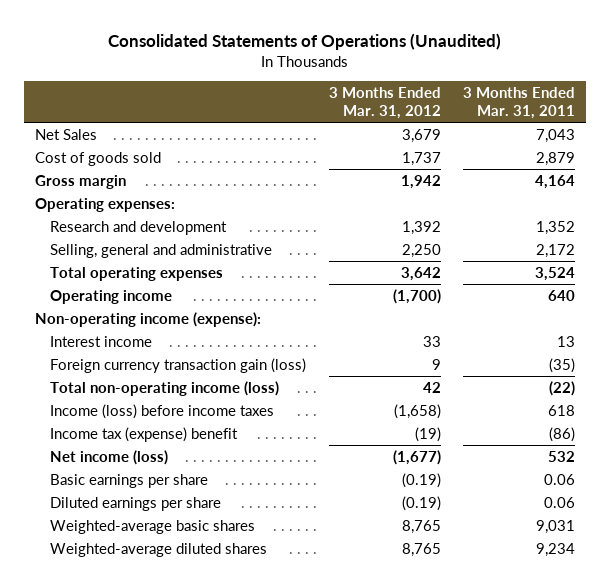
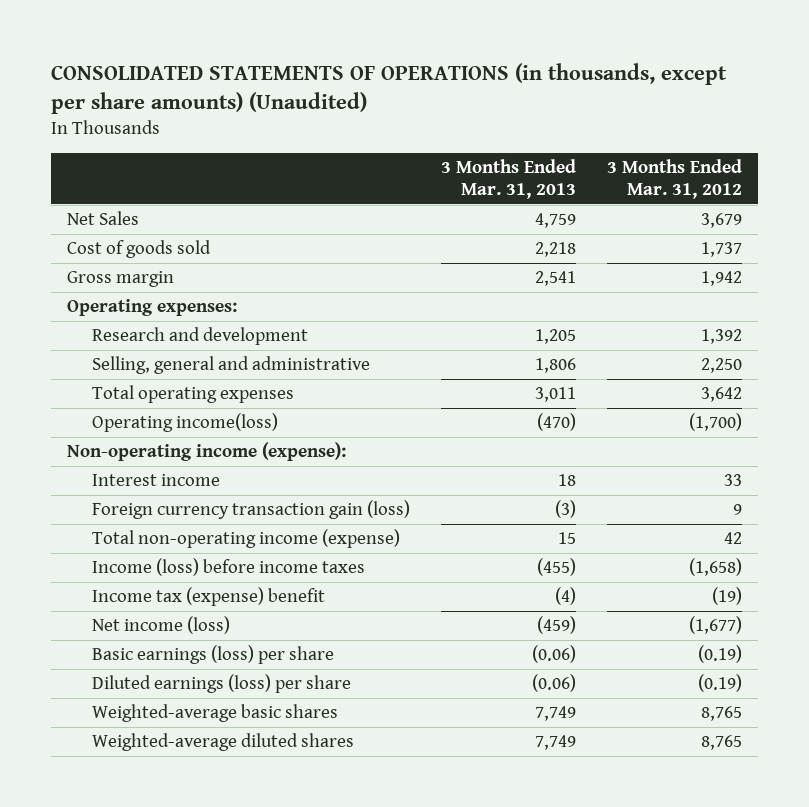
- Consolidated Statements of Operations (Unaudited)
+ CONSOLIDATED STATEMENTS OF OPERATIONS (in thousands, except per share amounts) (Unaudited)
- | 3 Months Ended Mar. 31, 2012 | 3 Months Ended Mar. 31, 2011
+ | 3 Months Ended Mar. 31, 2013 | 3 Months Ended Mar. 31, 2012
- Operating income | (1,700) | 640
+ Operating income(loss) | (470) | (1,700)
- Total non-operating income (loss) | 42 | (22)
+ Total non-operating income (expense) | 15 | 42
- Basic earnings per share | (0.19) | 0.06
- Diluted earnings per share | (0.19) | 0.06
+ Basic earnings (loss) per share | (0.06) | (0.19)
+ Diluted earnings (loss) per share | (0.06) | (0.19)

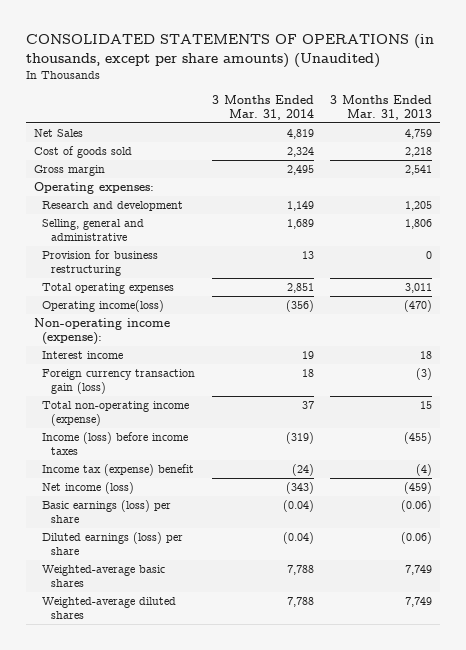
- | 3 Months Ended Mar. 31, 2013 | 3 Months Ended Mar. 31, 2012
+ | 3 Months Ended Mar. 31, 2014 | 3 Months Ended Mar. 31, 2013
+ Provision for business restructuring | 13 | 0

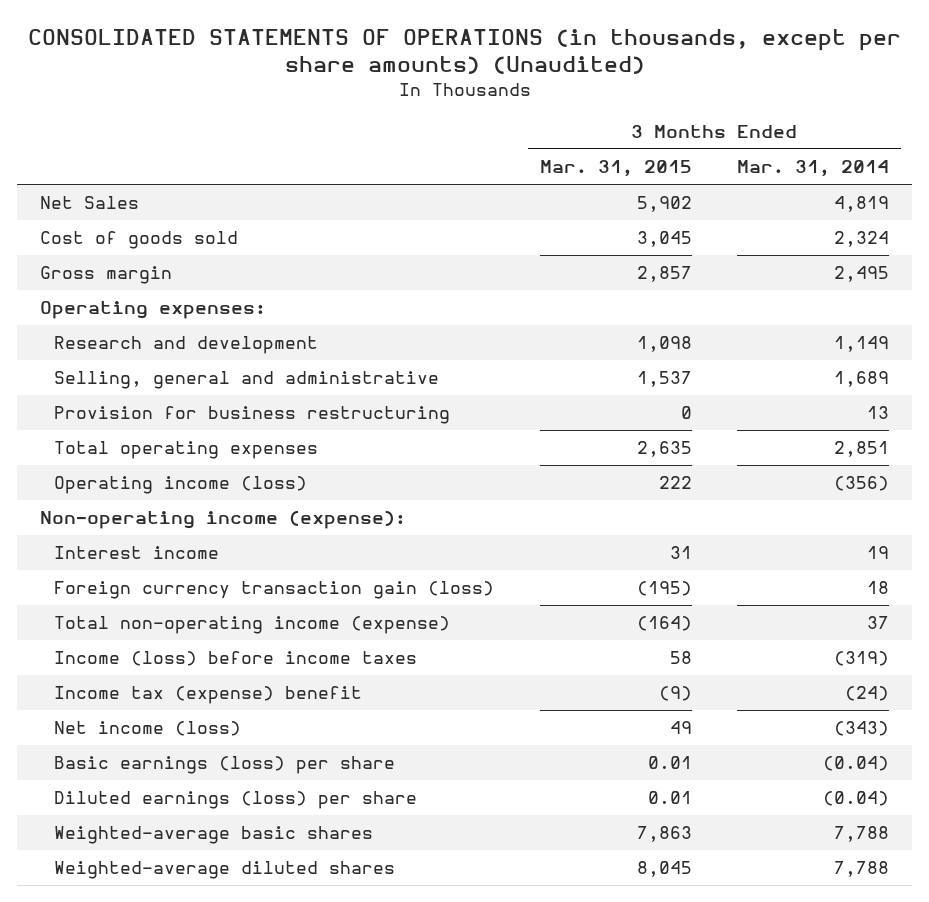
- | 3 Months Ended Mar. 31, 2014 | 3 Months Ended Mar. 31, 2013
+ | 3 Months Ended Mar. 31, 2015 | 3 Months Ended Mar. 31, 2014
- Operating income(loss) | (356) | (470)
+ Operating income (loss) | 222 | (356)

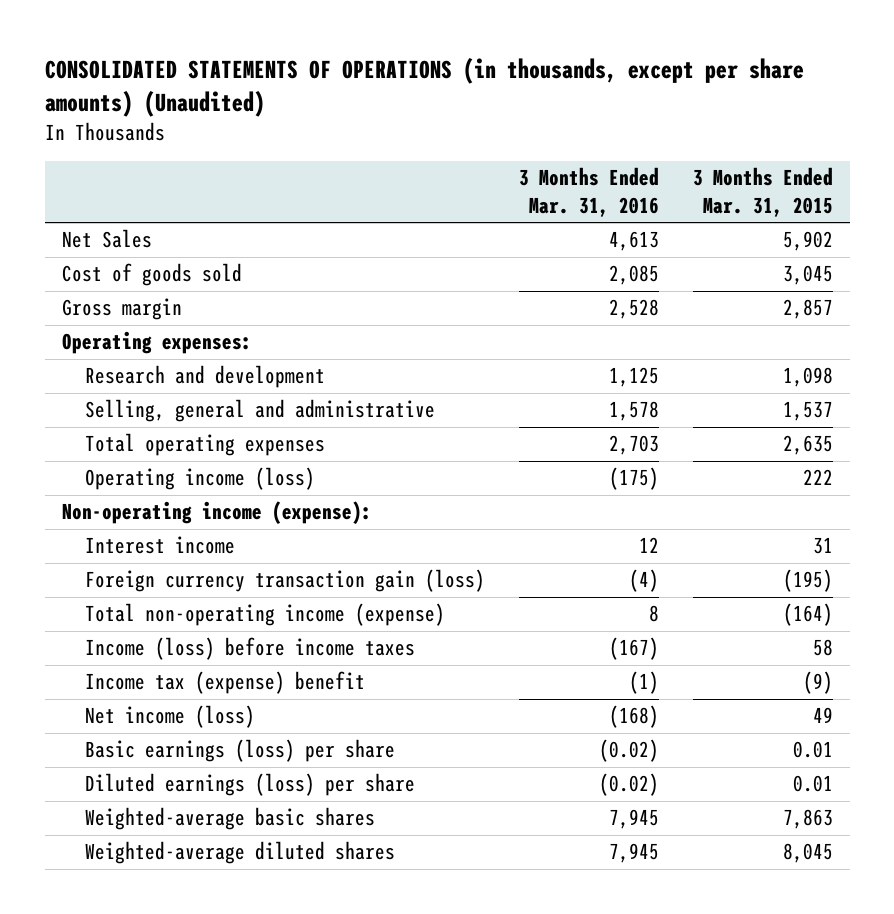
- | 3 Months Ended Mar. 31, 2015 | 3 Months Ended Mar. 31, 2014
+ | 3 Months Ended Mar. 31, 2016 | 3 Months Ended Mar. 31, 2015
- Provision for business restructuring | 0 | 13

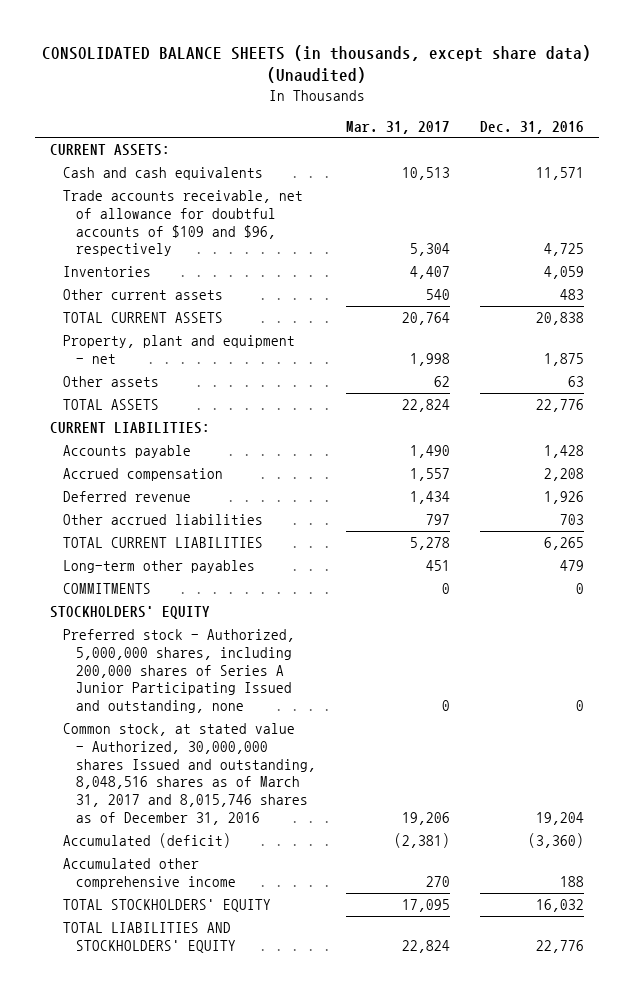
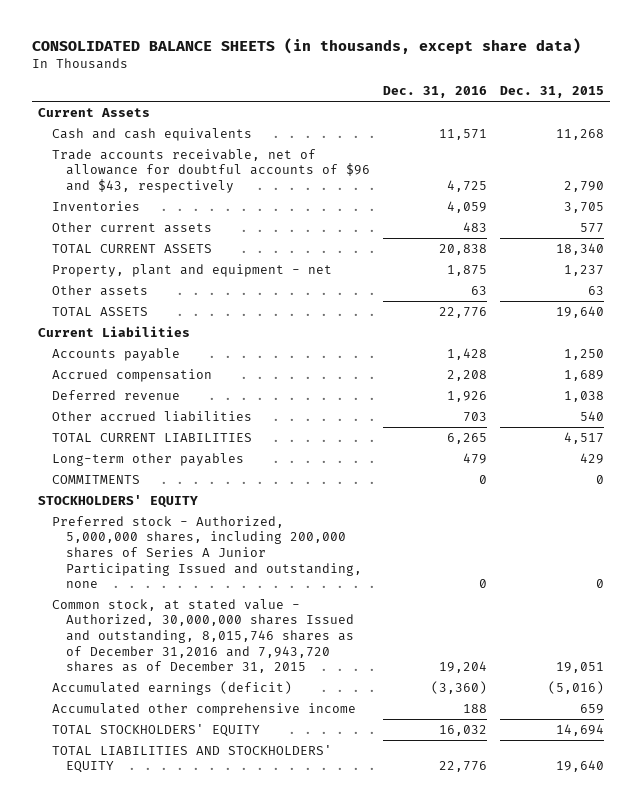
- CONSOLIDATED BALANCE SHEETS (in thousands, except share data) (Unaudited)
+ CONSOLIDATED BALANCE SHEETS (in thousands, except share data)
- | Mar. 31, 2017 | Dec. 31, 2016
+ | Dec. 31, 2016 | Dec. 31, 2015
- CURRENT ASSETS:
+ Current Assets
- Trade accounts receivable, net of allowance for doubtful accounts of $109 and $96, respectively | 5,304 | 4,725
+ Trade accounts receivable, net of allowance for doubtful accounts of $96 and $43, respectively | 4,725 | 2,790
- CURRENT LIABILITIES:
+ Current Liabilities
- Common stock, at stated value - Authorized, 30,000,000 shares Issued and outstanding, 8,048,516 shares as of March 31, 2017 and 8,015,746 shares as of December 31, 2016 | 19,206 | 19,204
- Accumulated (deficit) | (2,381) | (3,360)
+ Common stock, at stated value - Authorized, 30,000,000 shares Issued and outstanding, 8,015,746 shares as of December 31,2016 and 7,943,720 shares as of December 31, 2015 | 19,204 | 19,051
+ Accumulated earnings (deficit) | (3,360) | (5,016)

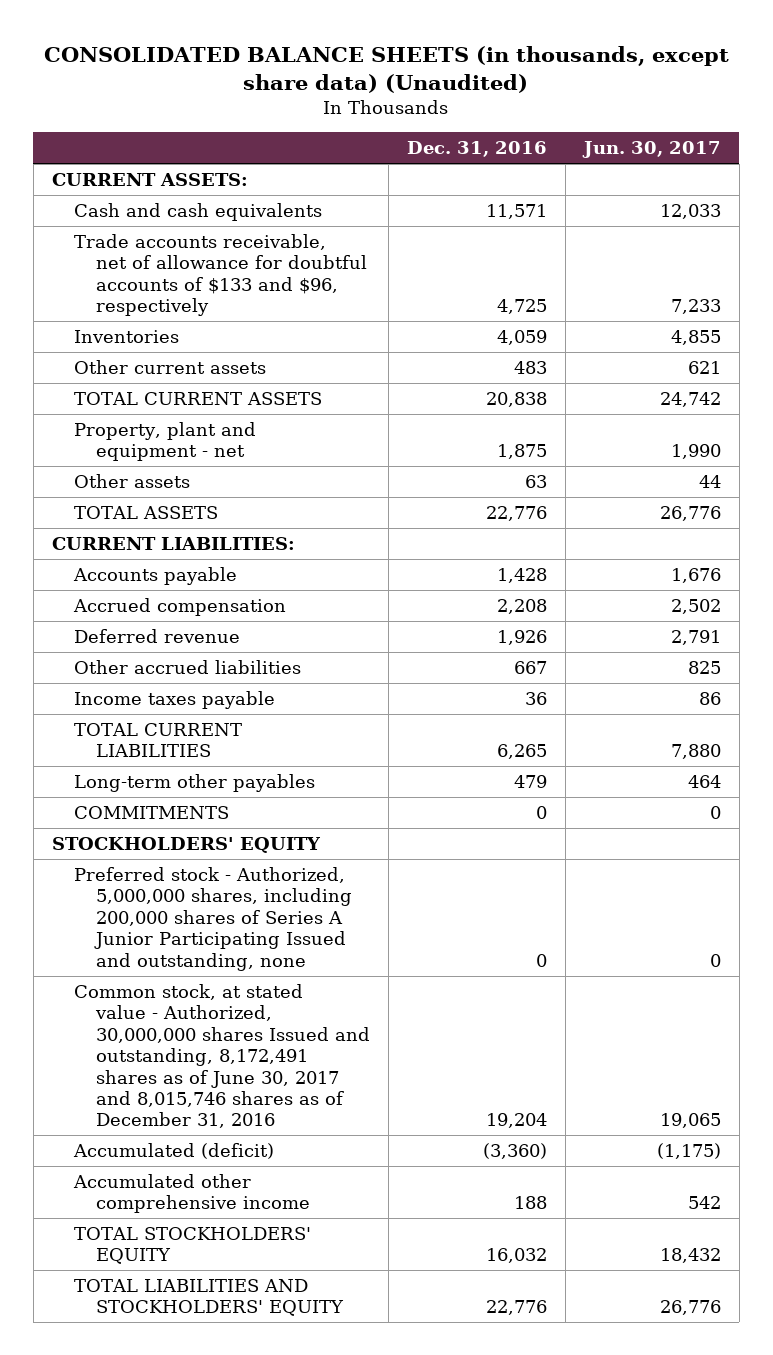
- CONSOLIDATED BALANCE SHEETS (in thousands, except share data)
+ CONSOLIDATED BALANCE SHEETS (in thousands, except share data) (Unaudited)
- | Dec. 31, 2016 | Dec. 31, 2015
+ | Dec. 31, 2016 | Jun. 30, 2017
- Current Assets
+ CURRENT ASSETS:
- Trade accounts receivable, net of allowance for doubtful accounts of $96 and $43, respectively | 4,725 | 2,790
+ Trade accounts receivable, net of allowance for doubtful accounts of $133 and $96, respectively | 4,725 | 7,233
- Current Liabilities
+ CURRENT LIABILITIES:
- Other accrued liabilities | 703 | 540
+ Other accrued liabilities | 667 | 825
+ Income taxes payable | 36 | 86
- Common stock, at stated value - Authorized, 30,000,000 shares Issued and outstanding, 8,015,746 shares as of December 31,2016 and 7,943,720 shares as of December 31, 2015 | 19,204 | 19,051
- Accumulated earnings (deficit) | (3,360) | (5,016)
+ Common stock, at stated value - Authorized, 30,000,000 shares Issued and outstanding, 8,172,491 shares as of June 30, 2017 and 8,015,746 shares as of December 31, 2016 | 19,204 | 19,065
+ Accumulated (deficit) | (3,360) | (1,175)

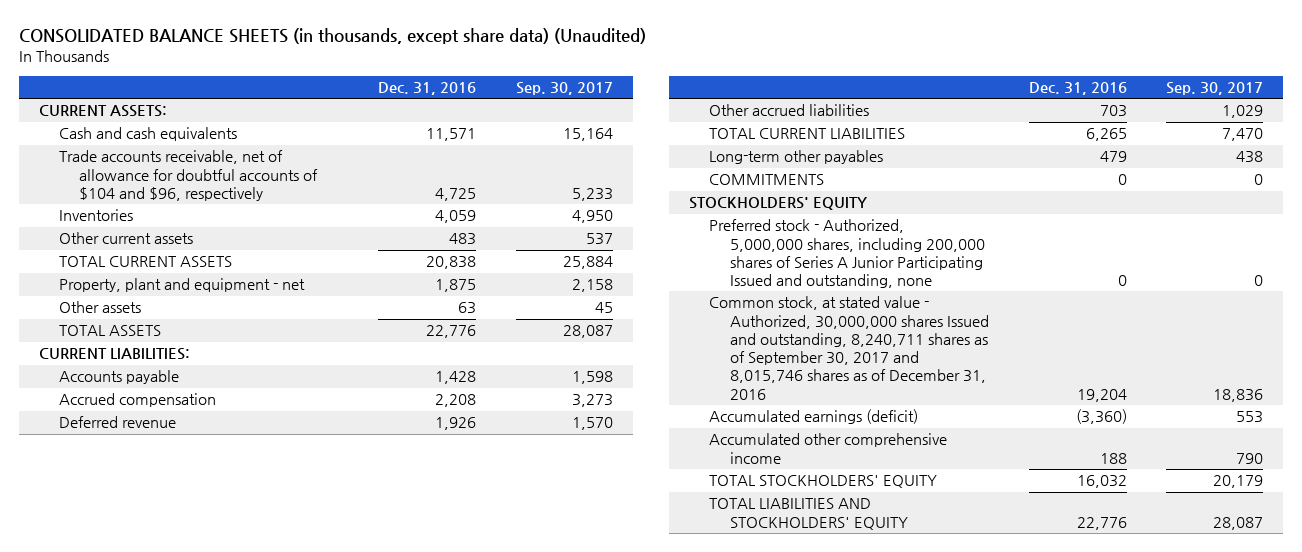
- | Dec. 31, 2016 | Jun. 30, 2017
+ | Dec. 31, 2016 | Sep. 30, 2017
- Trade accounts receivable, net of allowance for doubtful accounts of $133 and $96, respectively | 4,725 | 7,233
+ Trade accounts receivable, net of allowance for doubtful accounts of $104 and $96, respectively | 4,725 | 5,233
- Other accrued liabilities | 667 | 825
- Income taxes payable | 36 | 86
+ Other accrued liabilities | 703 | 1,029
- Common stock, at stated value - Authorized, 30,000,000 shares Issued and outstanding, 8,172,491 shares as of June 30, 2017 and 8,015,746 shares as of December 31, 2016 | 19,204 | 19,065
- Accumulated (deficit) | (3,360) | (1,175)
+ Common stock, at stated value - Authorized, 30,000,000 shares Issued and outstanding, 8,240,711 shares as of September 30, 2017 and 8,015,746 shares as of December 31, 2016 | 19,204 | 18,836
+ Accumulated earnings (deficit) | (3,360) | 553

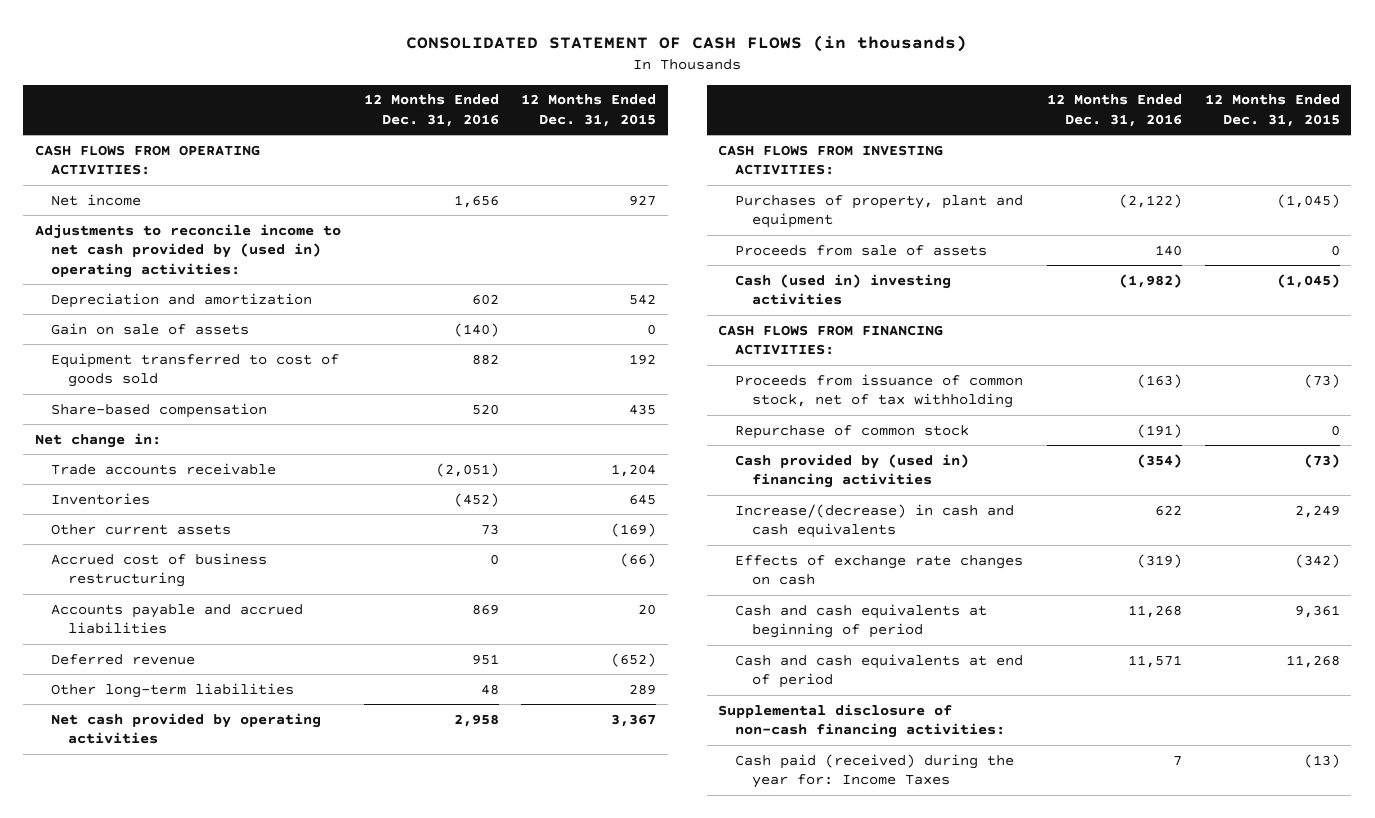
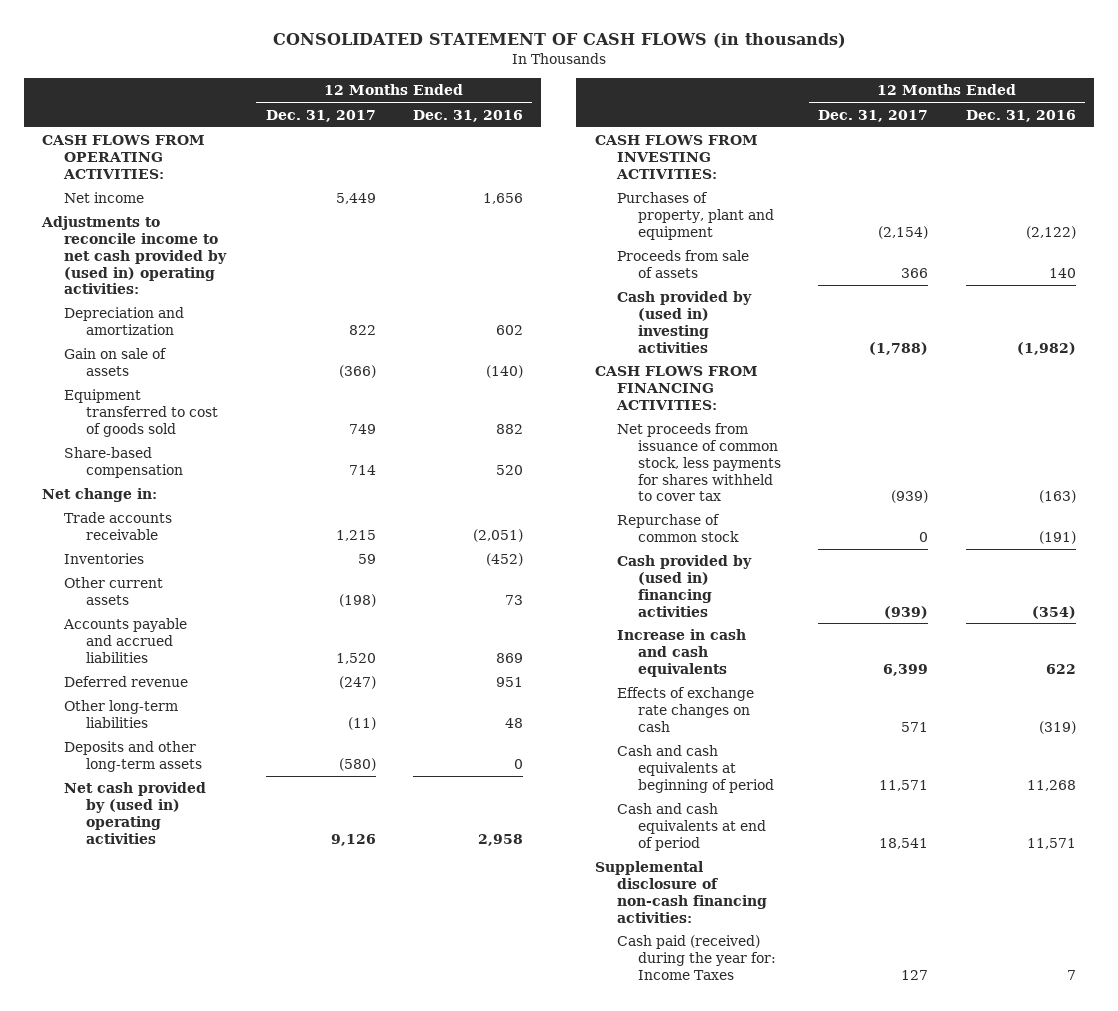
- | 12 Months Ended Dec. 31, 2016 | 12 Months Ended Dec. 31, 2015
+ | 12 Months Ended Dec. 31, 2017 | 12 Months Ended Dec. 31, 2016
- Accrued cost of business restructuring | 0 | (66)
- Net cash provided by operating activities | 2,958 | 3,367
+ Deposits and other long-term assets | (580) | 0
+ Net cash provided by (used in) operating activities | 9,126 | 2,958
- Cash (used in) investing activities | (1,982) | (1,045)
+ Cash provided by (used in) investing activities | (1,788) | (1,982)
- Proceeds from issuance of common stock, net of tax withholding | (163) | (73)
+ Net proceeds from issuance of common stock, less payments for shares withheld to cover tax | (939) | (163)
- Increase/(decrease) in cash and cash equivalents | 622 | 2,249
+ Increase in cash and cash equivalents | 6,399 | 622

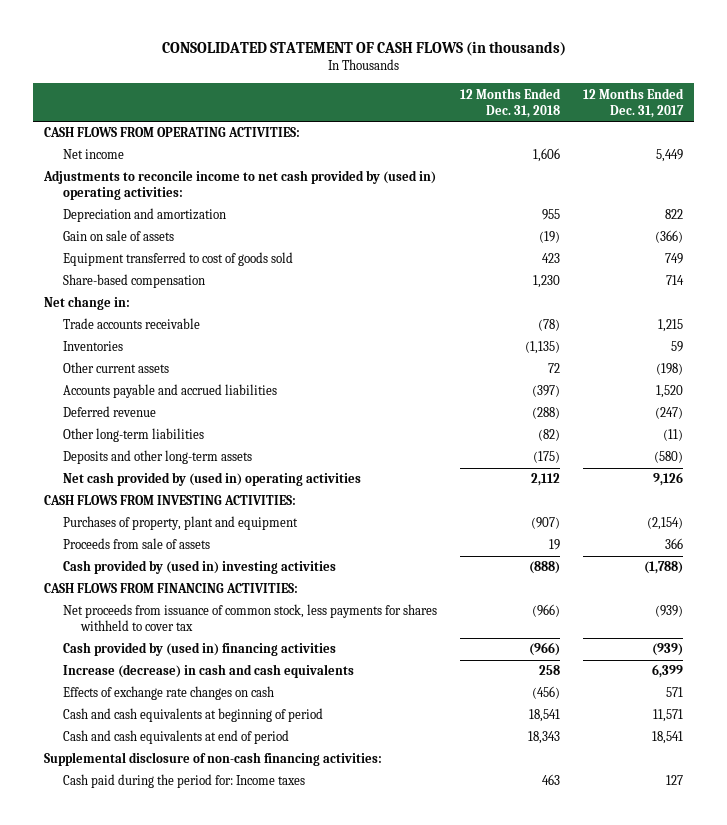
- | 12 Months Ended Dec. 31, 2017 | 12 Months Ended Dec. 31, 2016
+ | 12 Months Ended Dec. 31, 2018 | 12 Months Ended Dec. 31, 2017
- Repurchase of common stock | 0 | (191)
- Increase in cash and cash equivalents | 6,399 | 622
+ Increase (decrease) in cash and cash equivalents | 258 | 6,399
- Cash paid (received) during the year for: Income Taxes | 127 | 7
+ Cash paid during the period for: Income taxes | 463 | 127

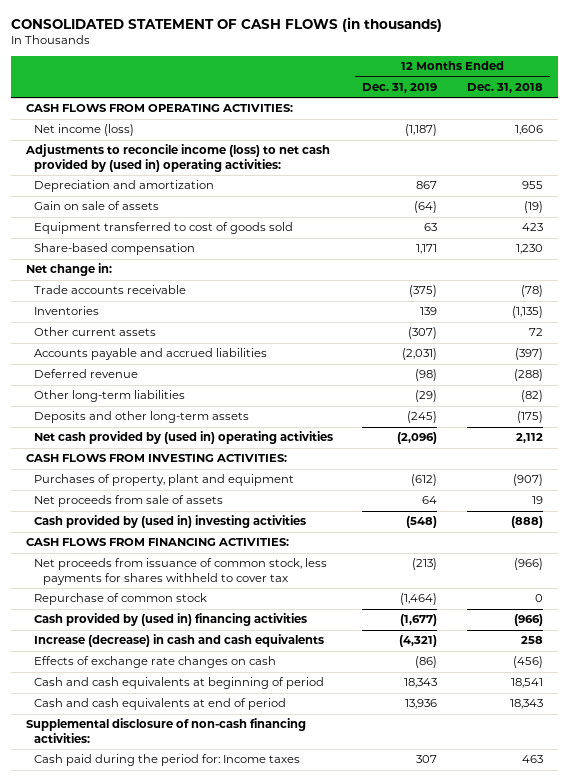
- | 12 Months Ended Dec. 31, 2018 | 12 Months Ended Dec. 31, 2017
+ | 12 Months Ended Dec. 31, 2019 | 12 Months Ended Dec. 31, 2018
- Net income | 1,606 | 5,449
- Adjustments to reconcile income to net cash provided by (used in) operating activities:
+ Net income (loss) | (1,187) | 1,606
+ Adjustments to reconcile income (loss) to net cash provided by (used in) operating activities:
- Proceeds from sale of assets | 19 | 366
+ Net proceeds from sale of assets | 64 | 19
+ Repurchase of common stock | (1,464) | 0

